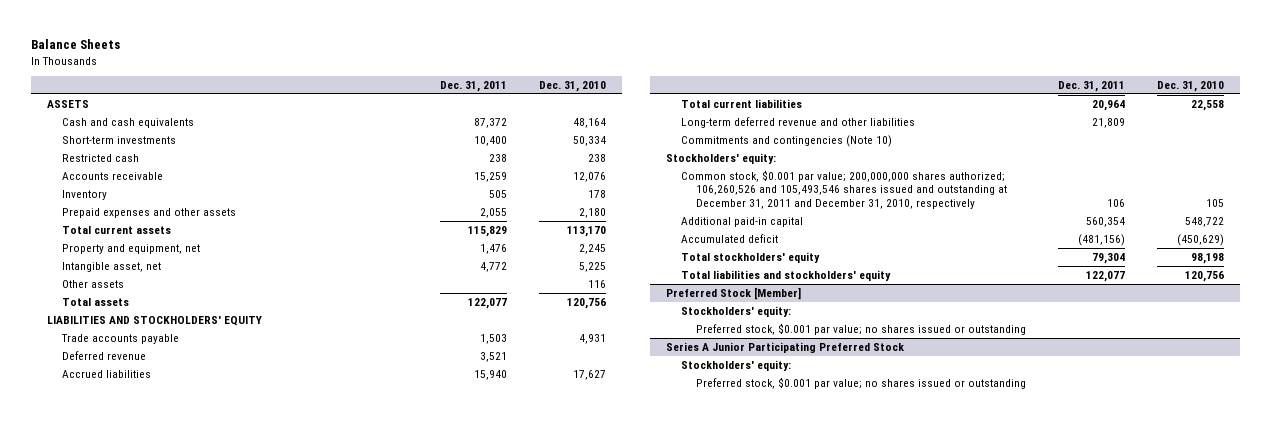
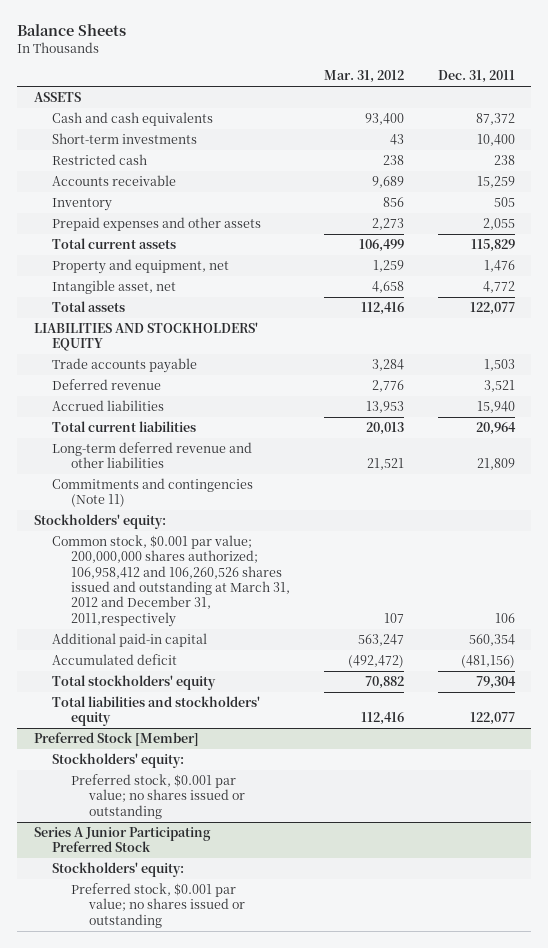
- | Dec. 31, 2011 | Dec. 31, 2010
+ | Mar. 31, 2012 | Dec. 31, 2011
- Other assets | | 116
- Commitments and contingencies (Note 10)
+ Commitments and contingencies (Note 11)
- Common stock, $0.001 par value; 200,000,000 shares authorized; 106,260,526 and 105,493,546 shares issued and outstanding at December 31, 2011 and December 31, 2010, respectively | 106 | 105
+ Common stock, $0.001 par value; 200,000,000 shares authorized; 106,958,412 and 106,260,526 shares issued and outstanding at March 31, 2012 and December 31, 2011,respectively | 107 | 106

